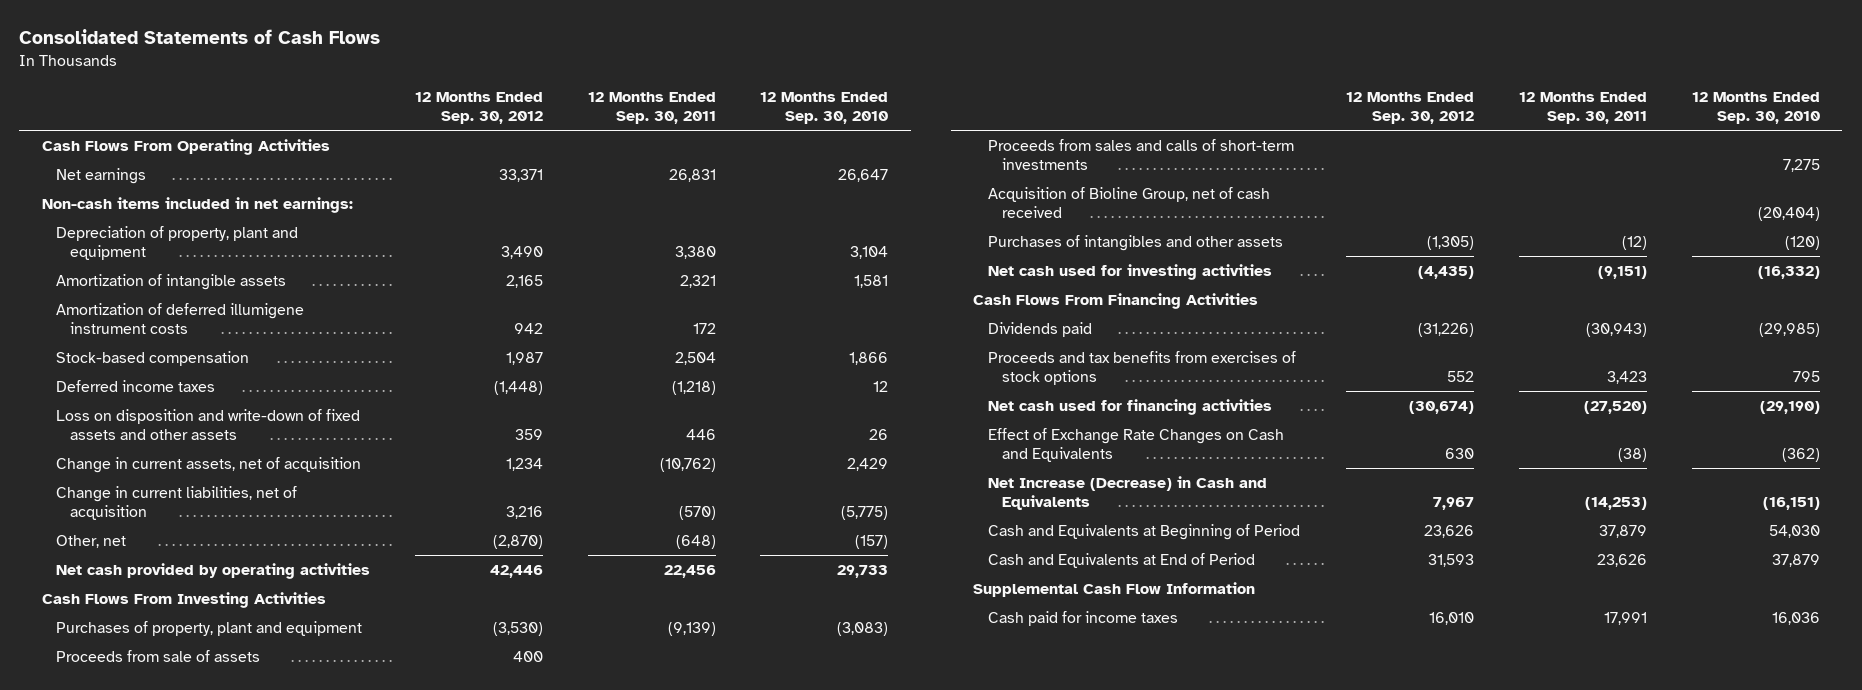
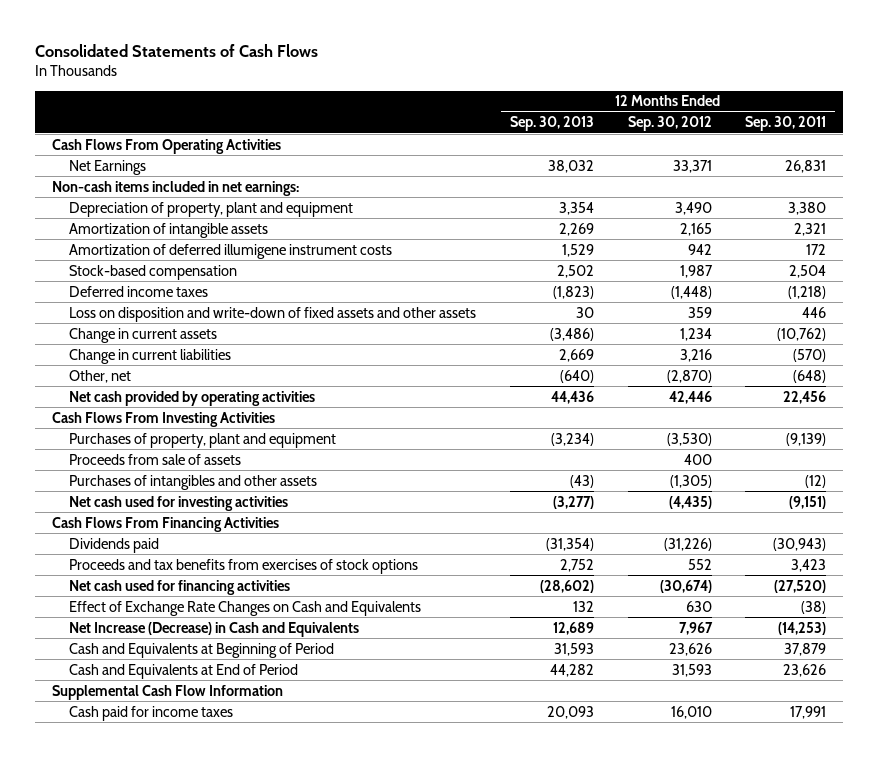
- | 12 Months Ended Sep. 30, 2012 | 12 Months Ended Sep. 30, 2011 | 12 Months Ended Sep. 30, 2010
+ | 12 Months Ended Sep. 30, 2013 | 12 Months Ended Sep. 30, 2012 | 12 Months Ended Sep. 30, 2011
- Net earnings | 33,371 | 26,831 | 26,647
+ Net Earnings | 38,032 | 33,371 | 26,831
- Change in current assets, net of acquisition | 1,234 | (10,762) | 2,429
- Change in current liabilities, net of acquisition | 3,216 | (570) | (5,775)
+ Change in current assets | (3,486) | 1,234 | (10,762)
+ Change in current liabilities | 2,669 | 3,216 | (570)
- Proceeds from sales and calls of short-term investments | | | 7,275
- Acquisition of Bioline Group, net of cash received | | | (20,404)

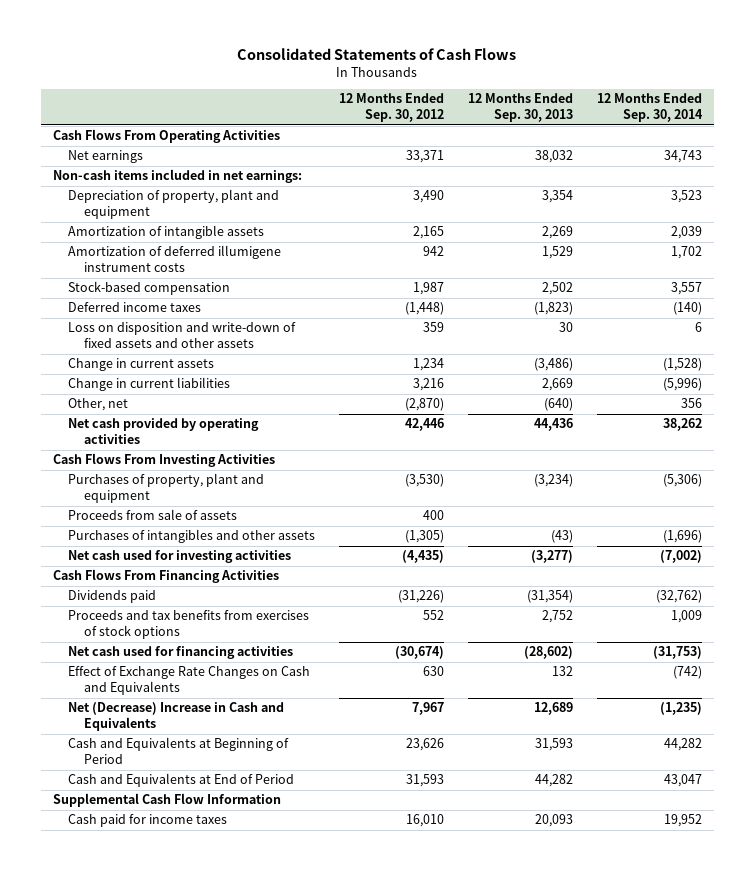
- | 12 Months Ended Sep. 30, 2013 | 12 Months Ended Sep. 30, 2012 | 12 Months Ended Sep. 30, 2011
+ | 12 Months Ended Sep. 30, 2012 | 12 Months Ended Sep. 30, 2013 | 12 Months Ended Sep. 30, 2014
- Net Earnings | 38,032 | 33,371 | 26,831
+ Net earnings | 33,371 | 38,032 | 34,743
- Net Increase (Decrease) in Cash and Equivalents | 12,689 | 7,967 | (14,253)
+ Net (Decrease) Increase in Cash and Equivalents | 7,967 | 12,689 | (1,235)

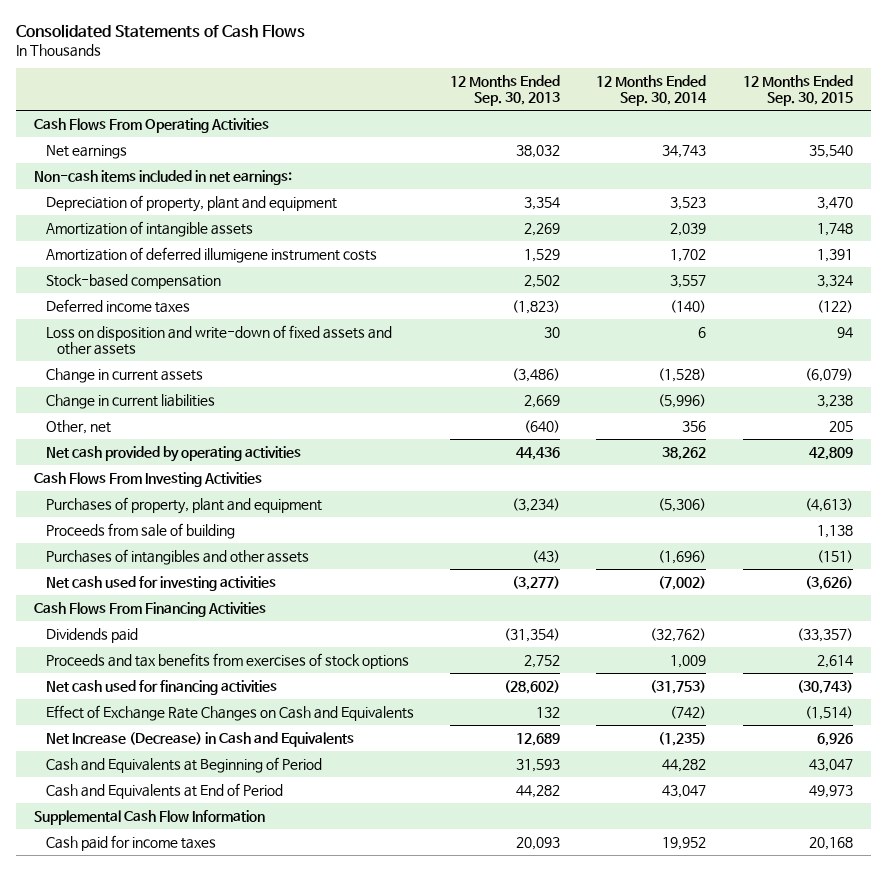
- | 12 Months Ended Sep. 30, 2012 | 12 Months Ended Sep. 30, 2013 | 12 Months Ended Sep. 30, 2014
+ | 12 Months Ended Sep. 30, 2013 | 12 Months Ended Sep. 30, 2014 | 12 Months Ended Sep. 30, 2015
- Proceeds from sale of assets | 400 | |
+ Proceeds from sale of building | | | 1,138
- Net (Decrease) Increase in Cash and Equivalents | 7,967 | 12,689 | (1,235)
+ Net Increase (Decrease) in Cash and Equivalents | 12,689 | (1,235) | 6,926

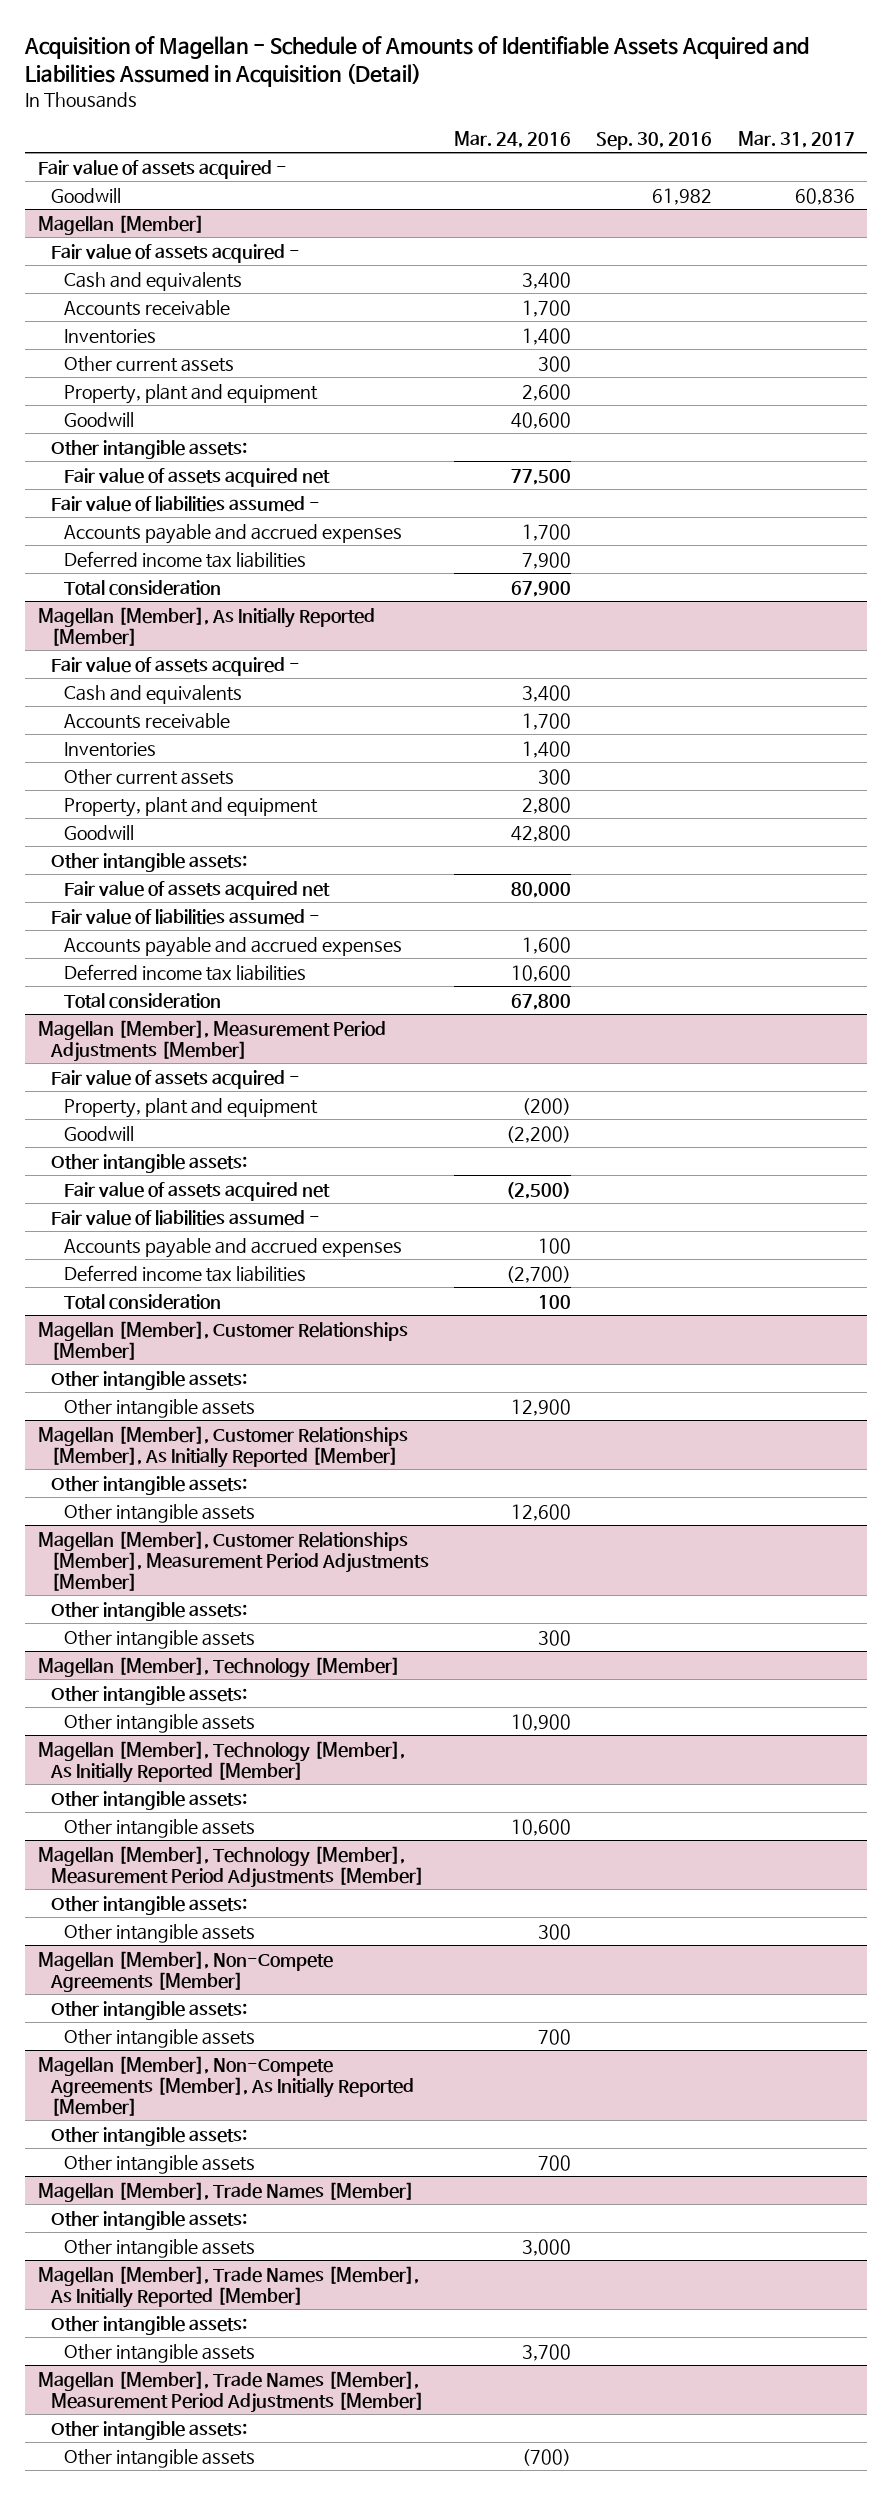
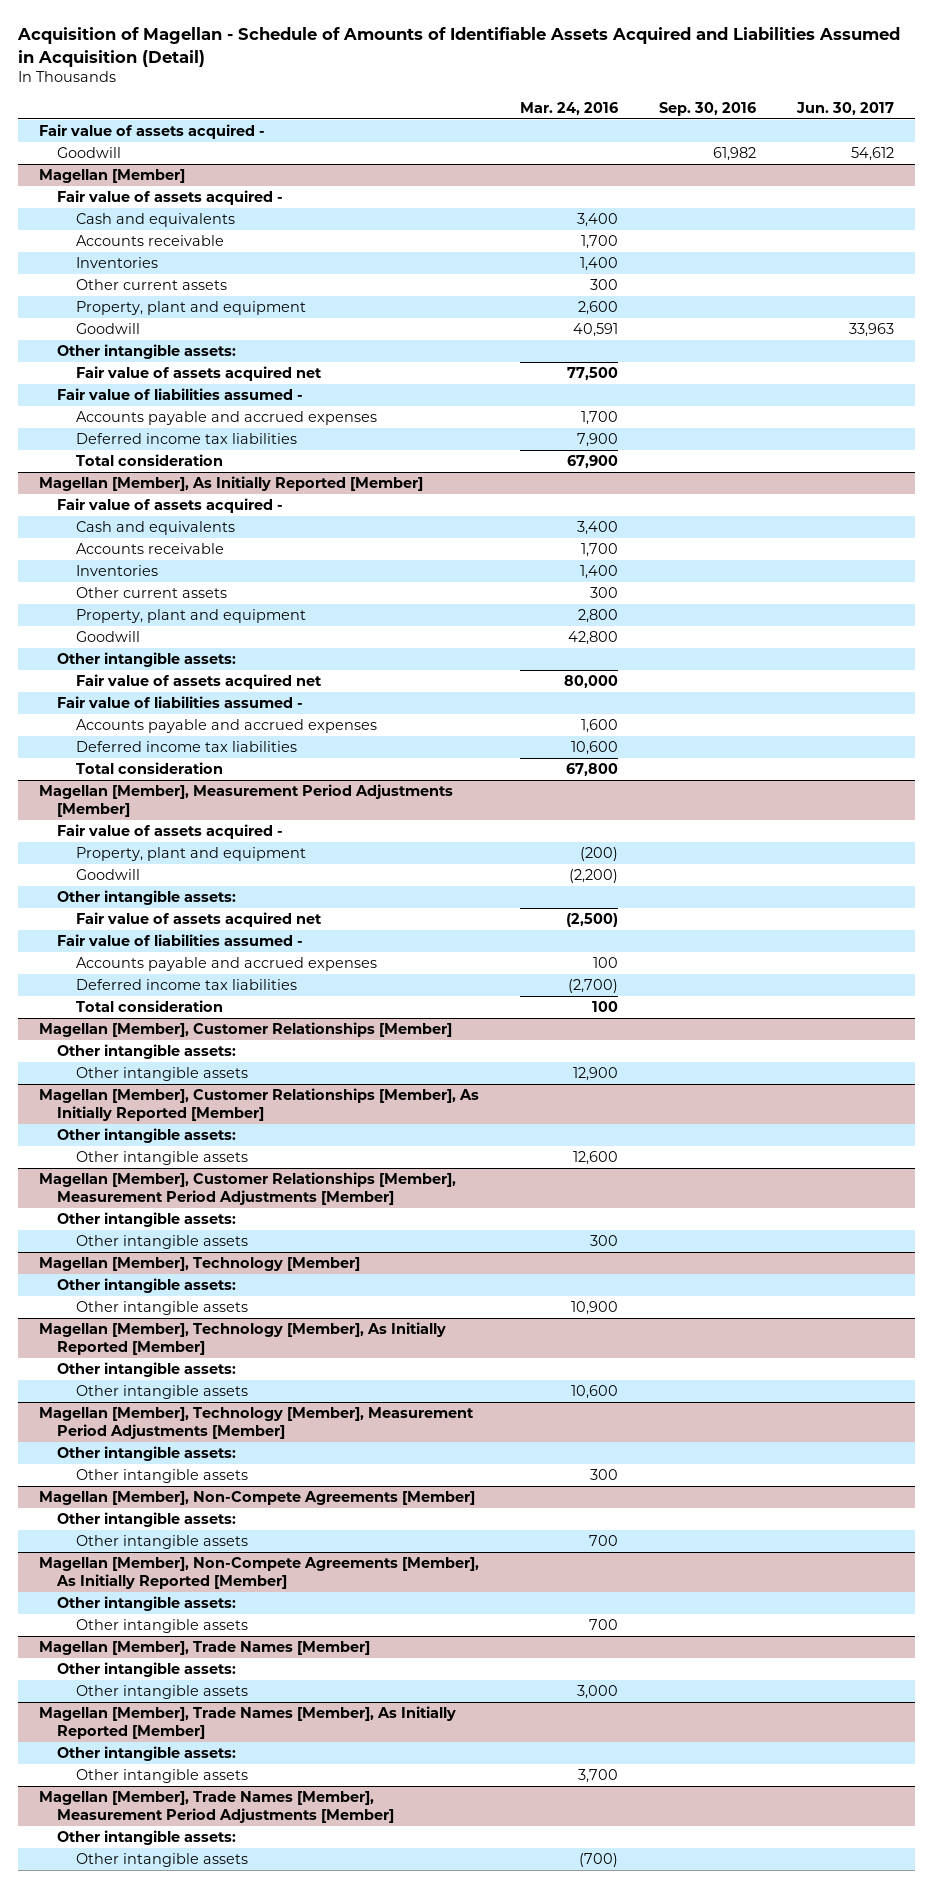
- | Mar. 24, 2016 | Sep. 30, 2016 | Mar. 31, 2017
+ | Mar. 24, 2016 | Sep. 30, 2016 | Jun. 30, 2017
@ Magellan [Member]
- Goodwill | 40,600 | |
+ Goodwill | 40,591 | | 33,963

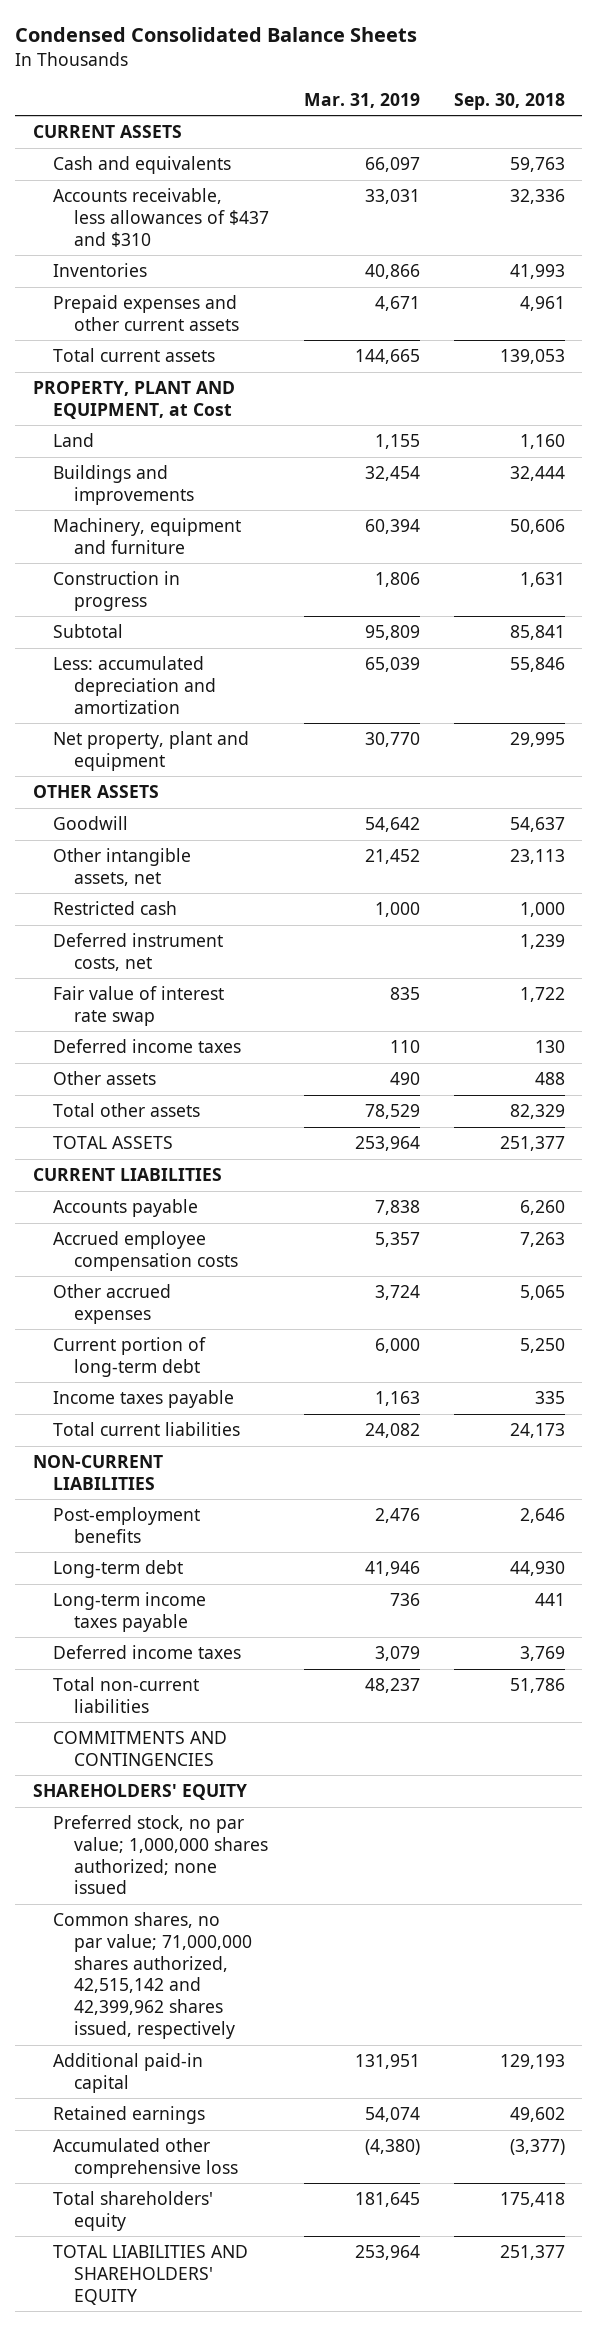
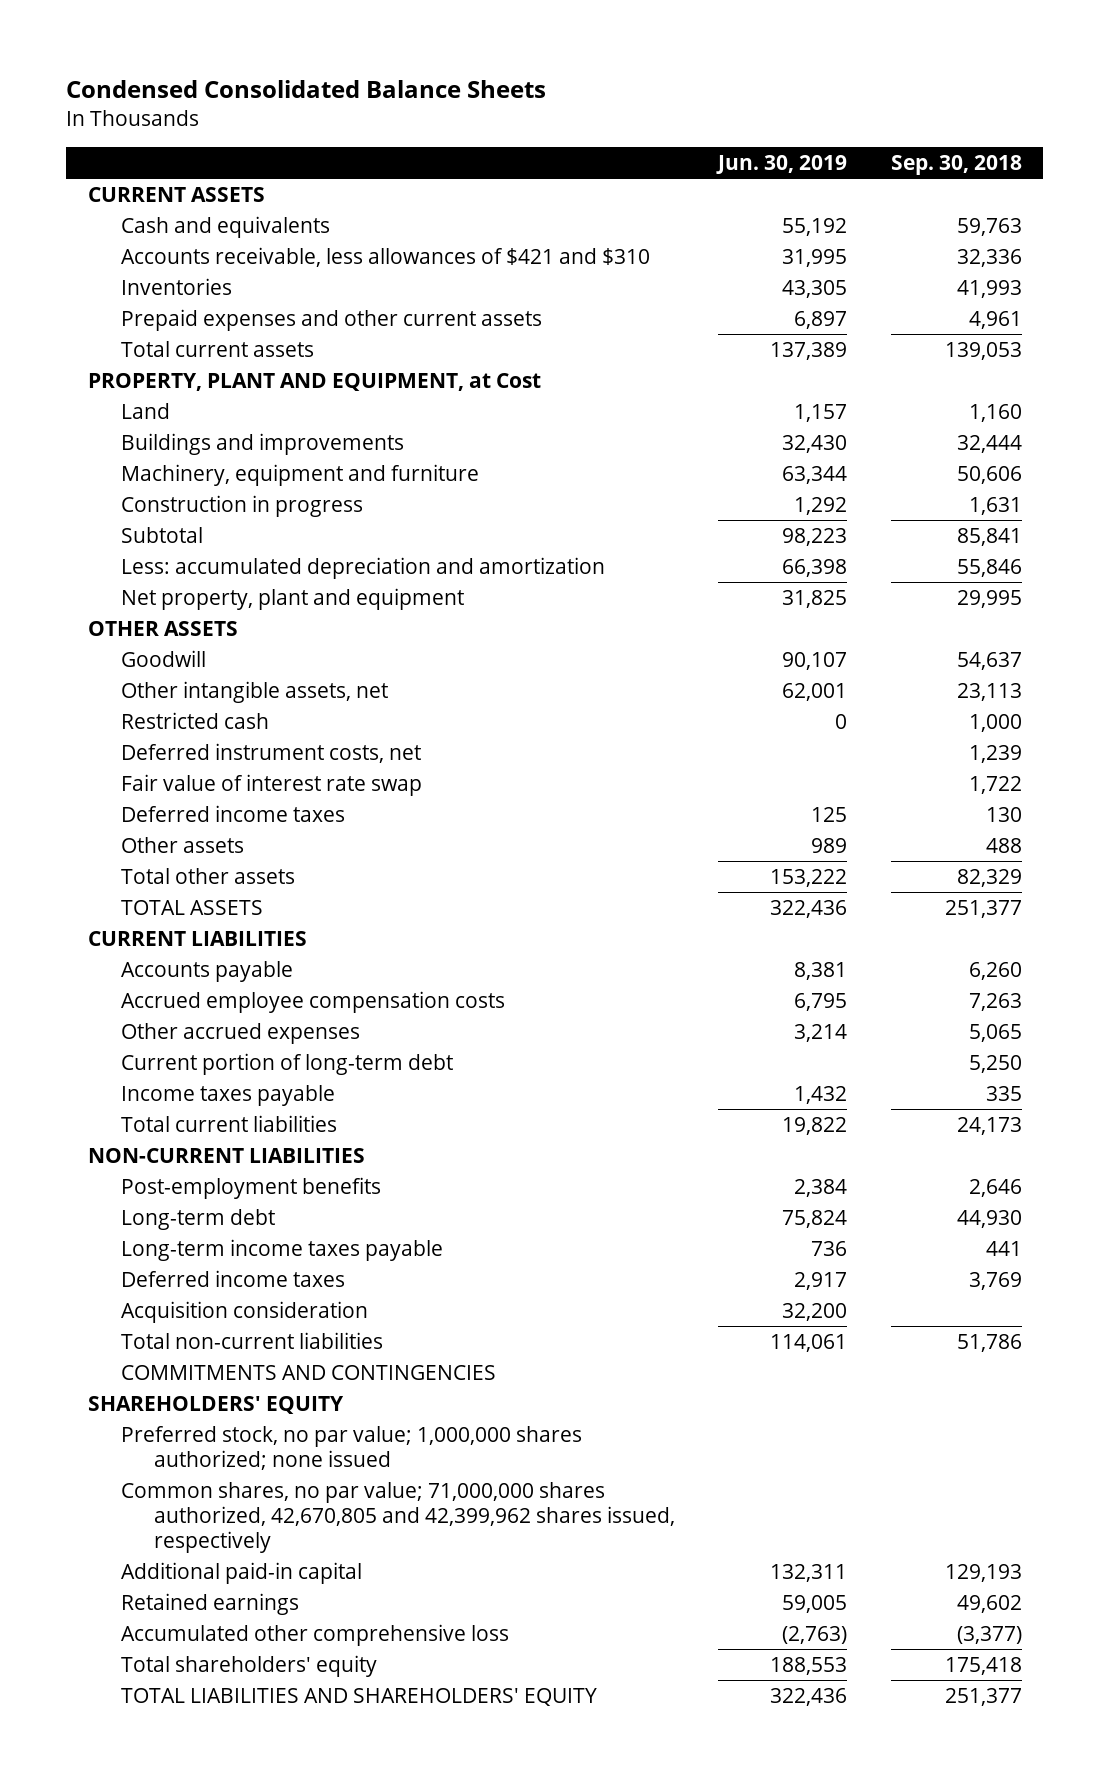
- | Mar. 31, 2019 | Sep. 30, 2018
+ | Jun. 30, 2019 | Sep. 30, 2018
- Accounts receivable, less allowances of $437 and $310 | 33,031 | 32,336
+ Accounts receivable, less allowances of $421 and $310 | 31,995 | 32,336
+ Acquisition consideration | 32,200 |
- Common shares, no par value; 71,000,000 shares authorized, 42,515,142 and 42,399,962 shares issued, respectively
+ Common shares, no par value; 71,000,000 shares authorized, 42,670,805 and 42,399,962 shares issued, respectively

